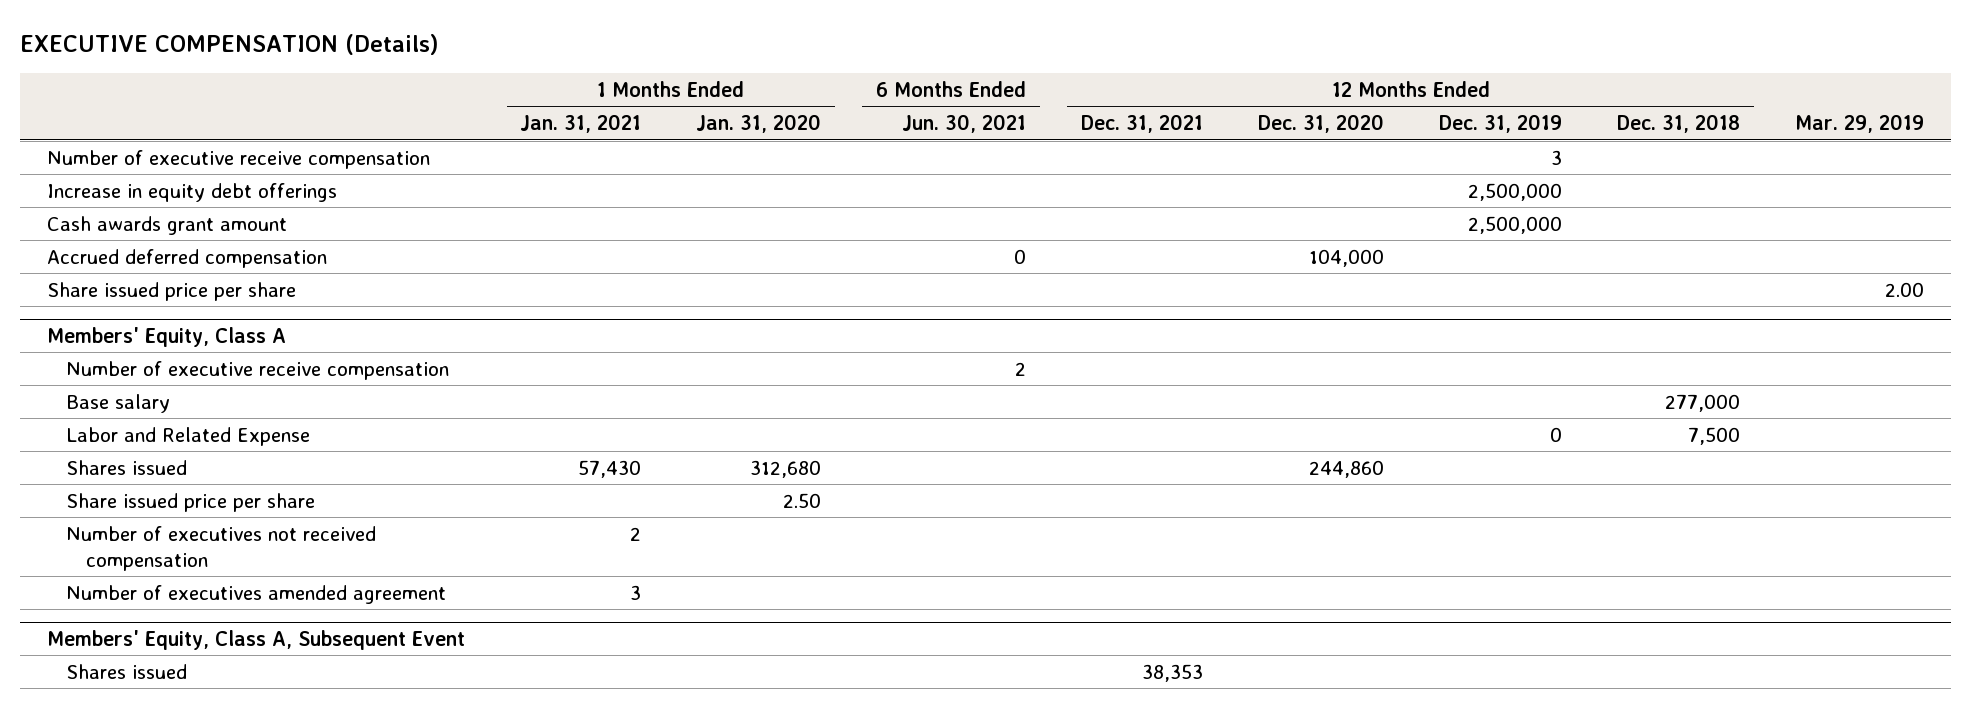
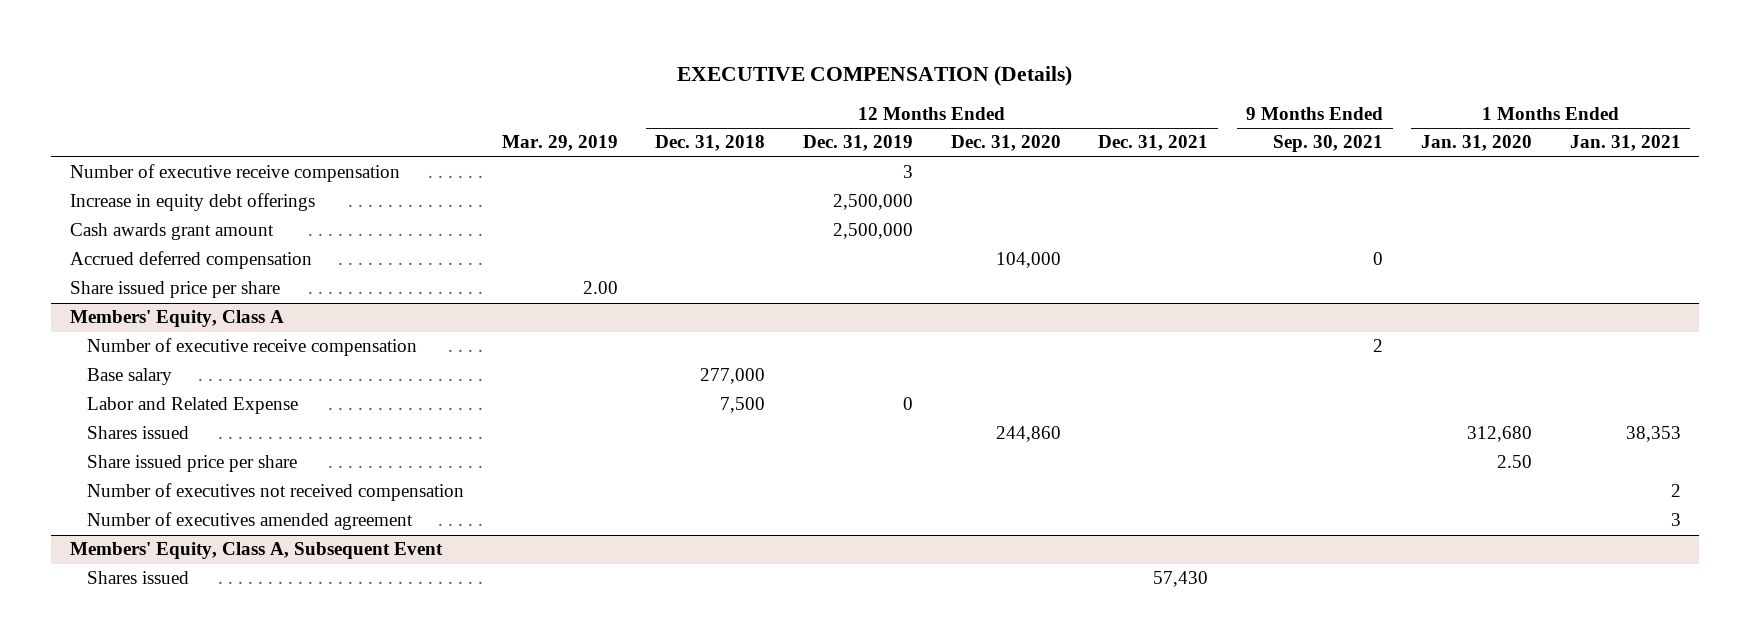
- | 1 Months Ended Jan. 31, 2021 | 1 Months Ended Jan. 31, 2020 | 6 Months Ended Jun. 30, 2021 | 12 Months Ended Dec. 31, 2021 | 12 Months Ended Dec. 31, 2020 | 12 Months Ended Dec. 31, 2019 | 12 Months Ended Dec. 31, 2018 | Mar. 29, 2019
+ | Mar. 29, 2019 | 12 Months Ended Dec. 31, 2018 | 12 Months Ended Dec. 31, 2019 | 12 Months Ended Dec. 31, 2020 | 12 Months Ended Dec. 31, 2021 | 9 Months Ended Sep. 30, 2021 | 1 Months Ended Jan. 31, 2020 | 1 Months Ended Jan. 31, 2021
@ Members' Equity, Class A
- Shares issued | 57,430 | 312,680 | | | 244,860 | | |
+ Shares issued | | | | 244,860 | | | 312,680 | 38,353
@ Members' Equity, Class A, Subsequent Event
- Shares issued | | | | 38,353 | | | |
+ Shares issued | | | | | 57,430 | | |

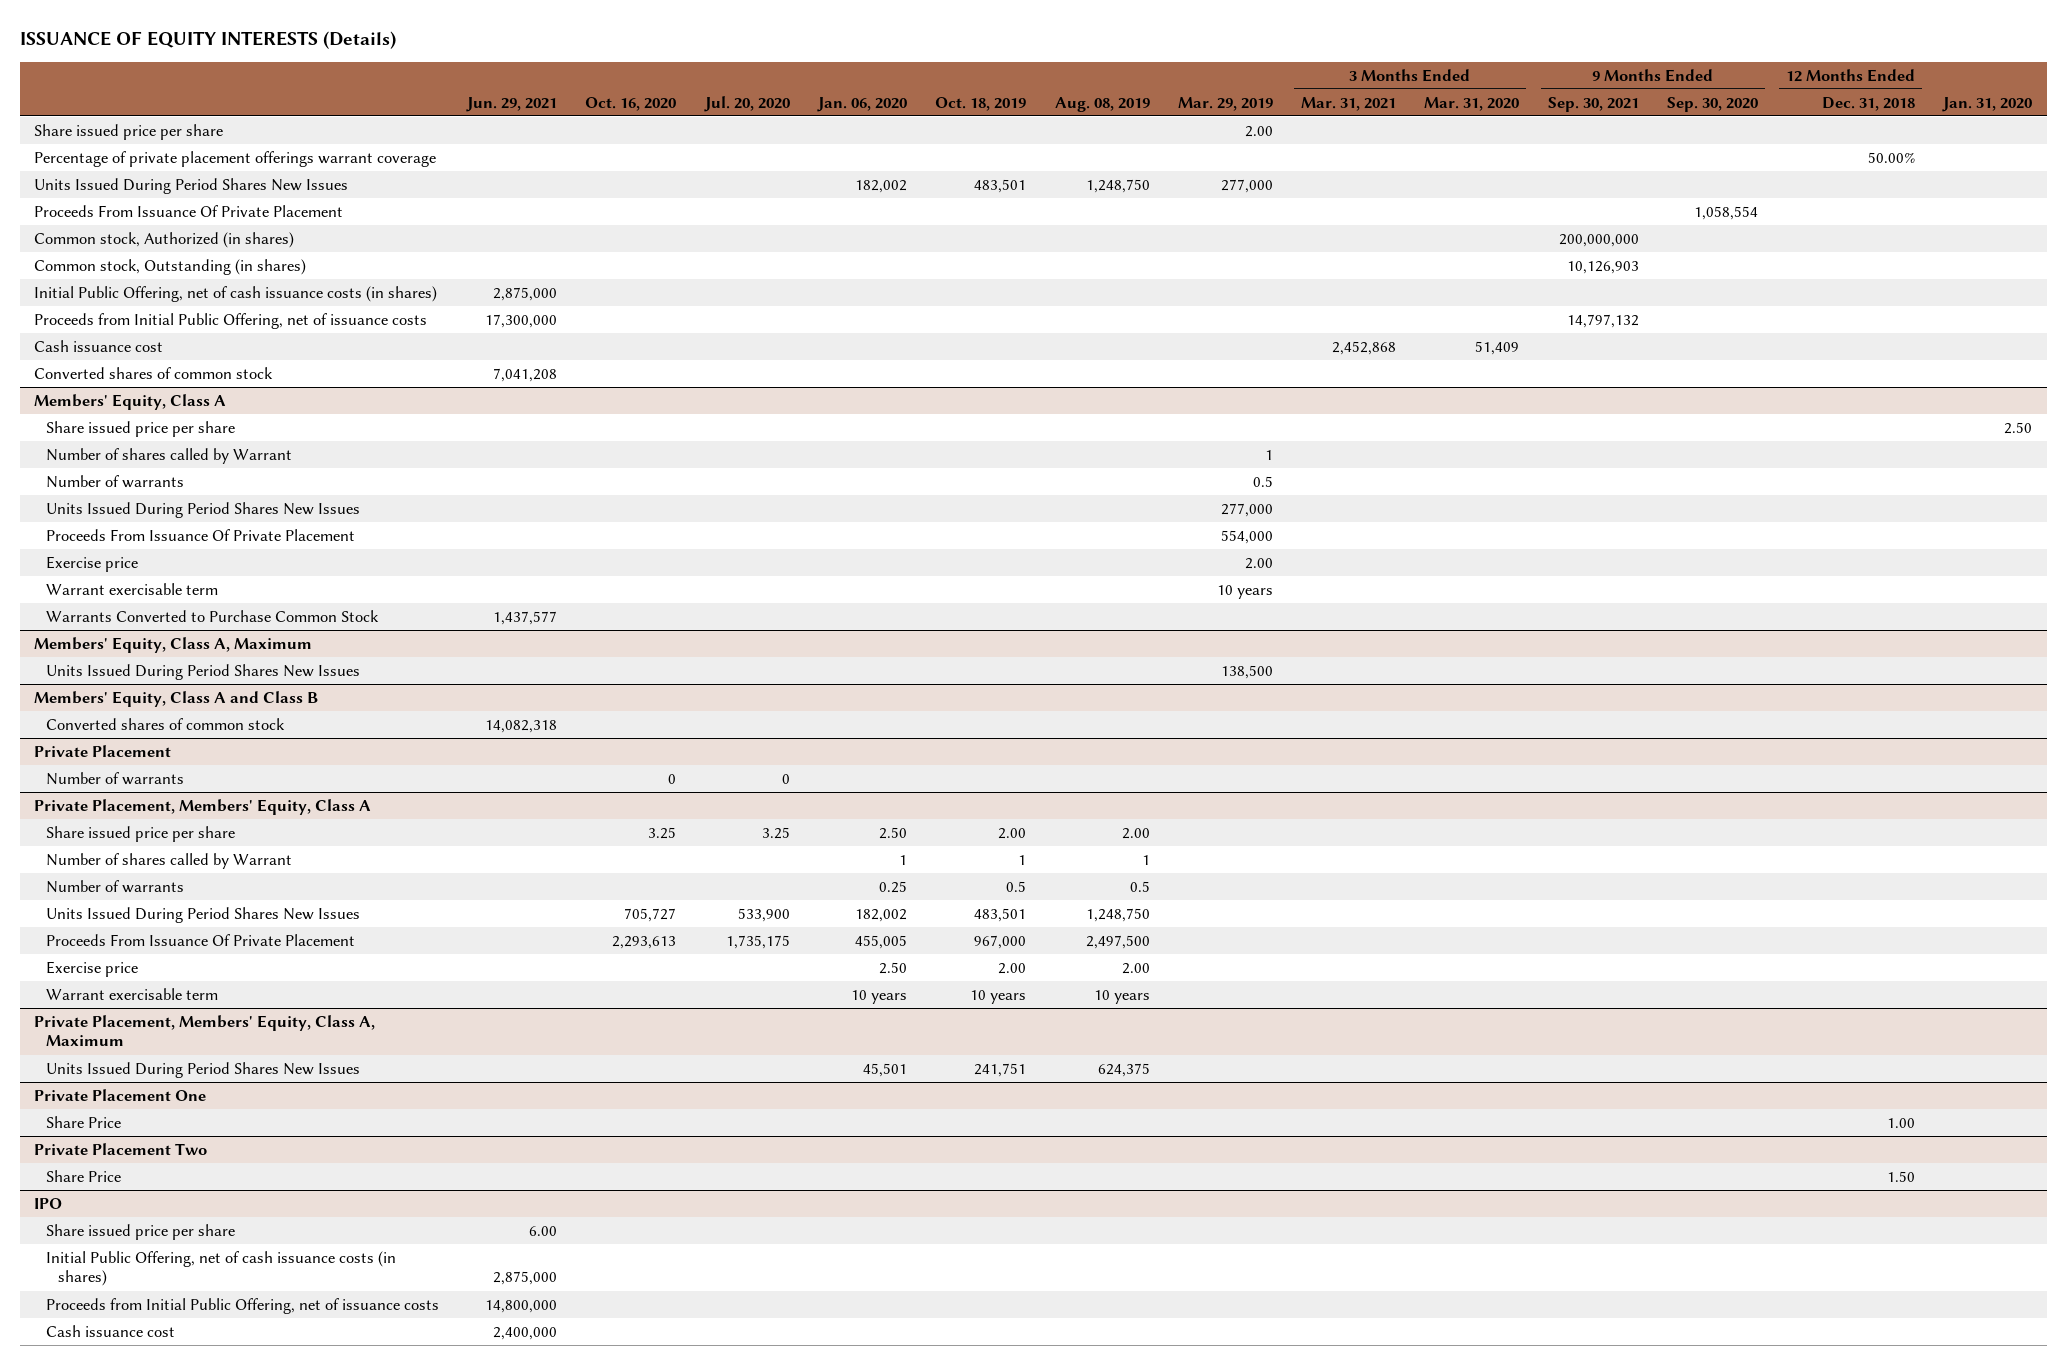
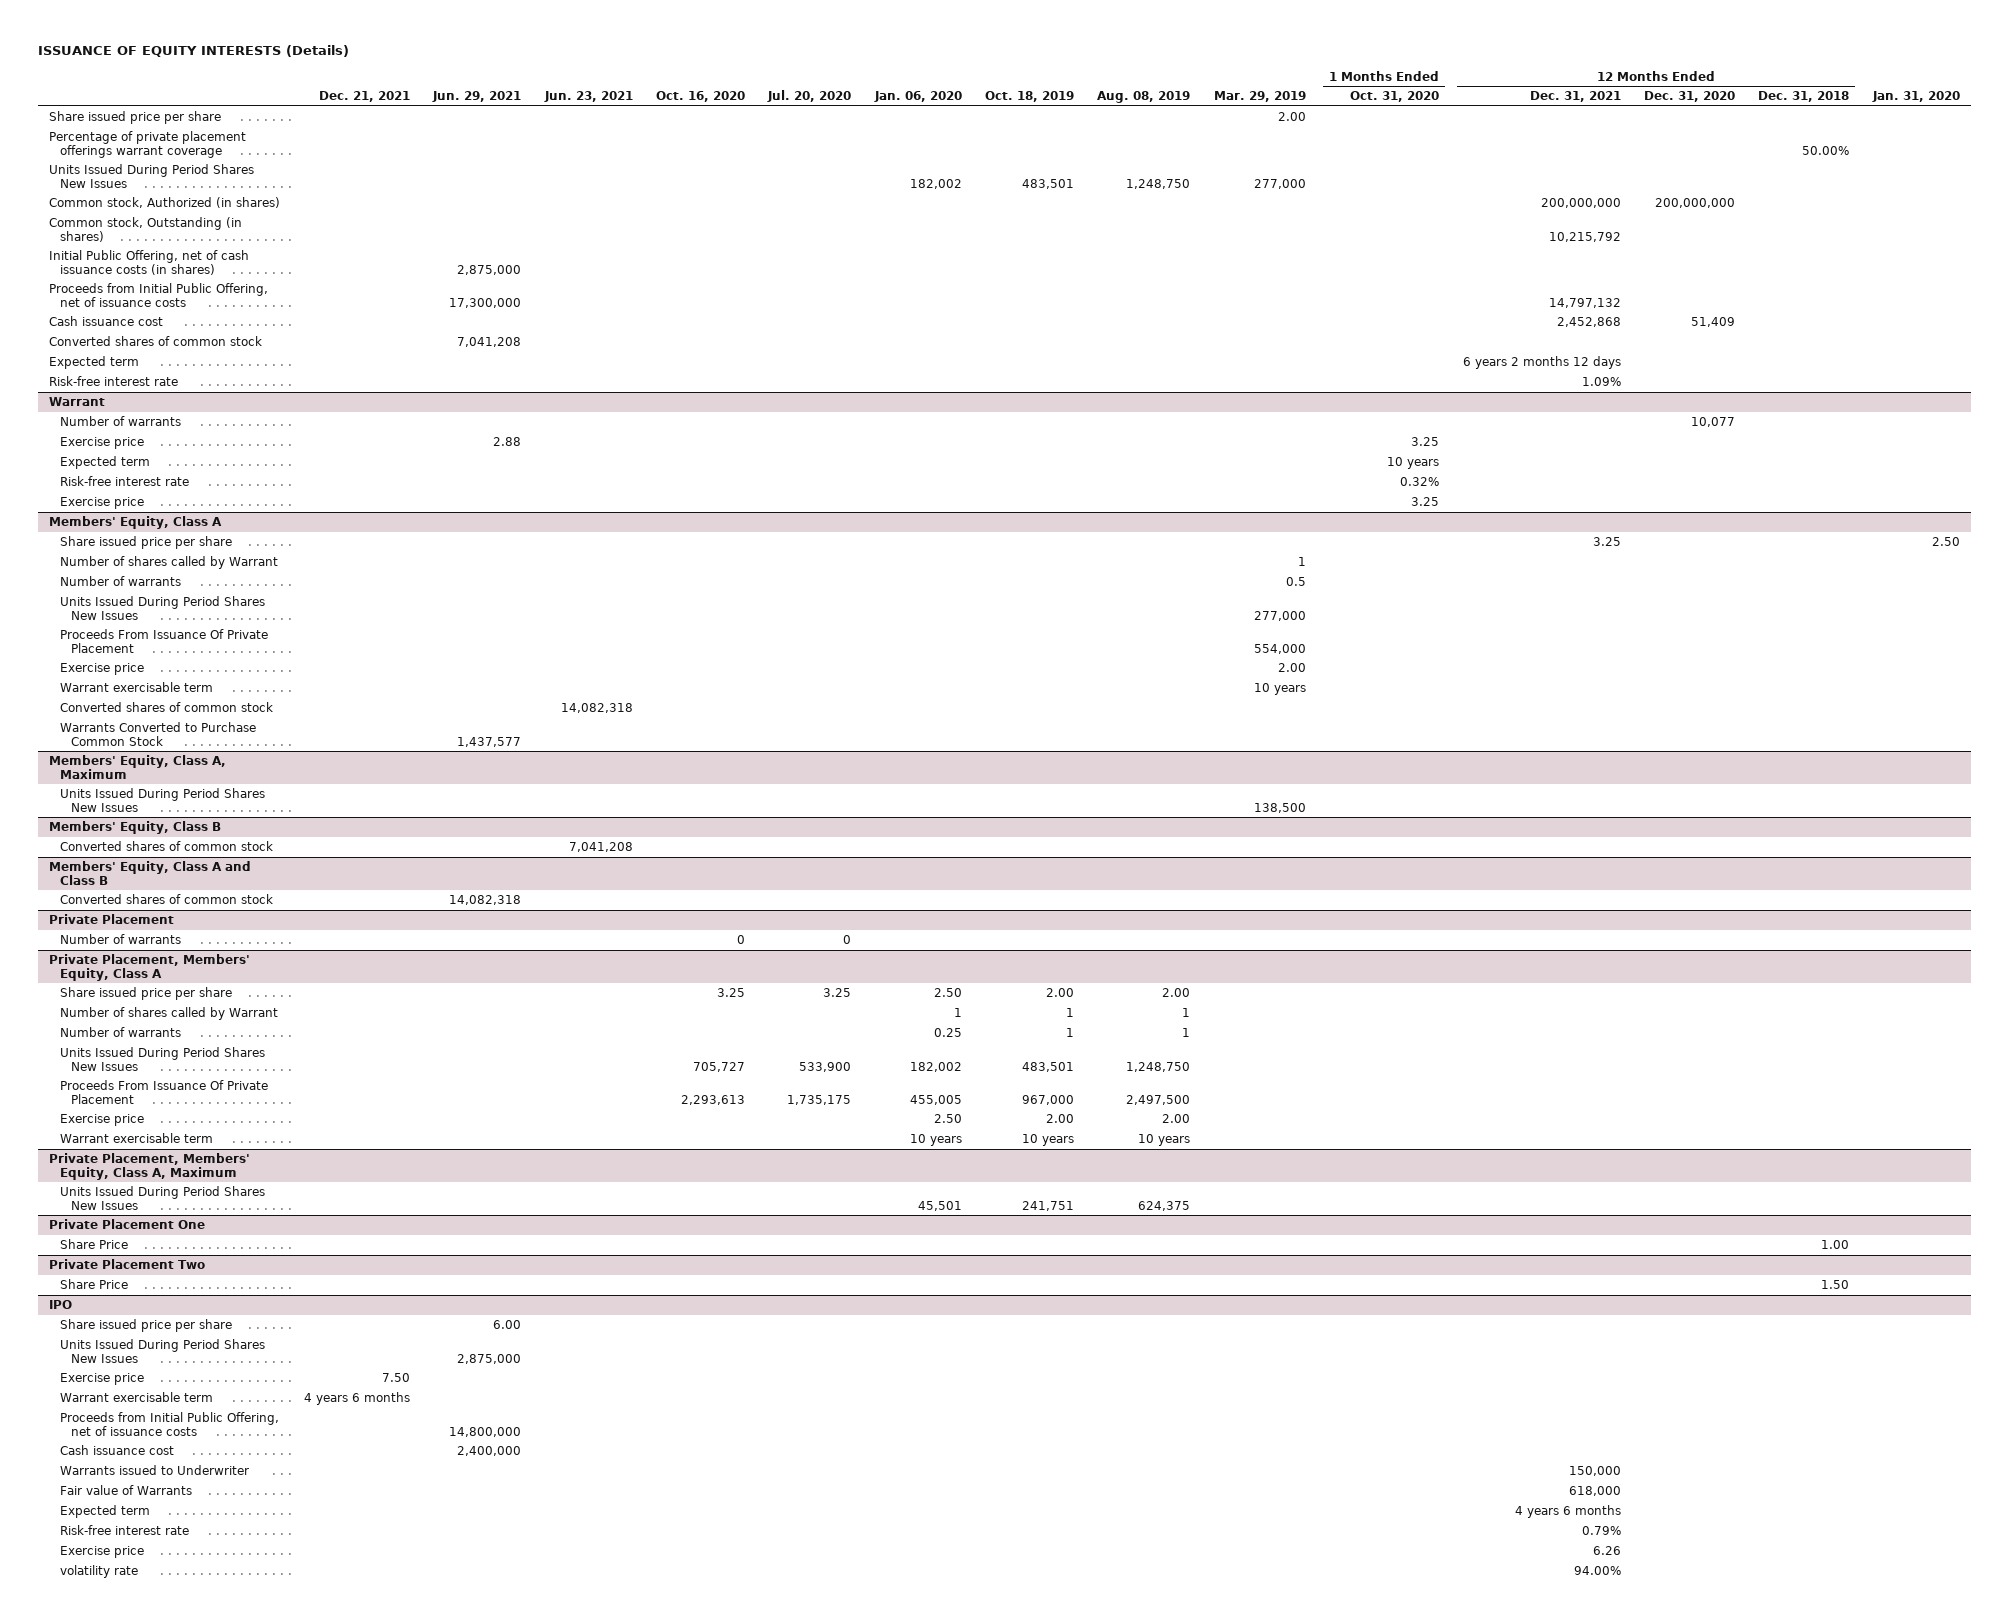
- | Jun. 29, 2021 | Oct. 16, 2020 | Jul. 20, 2020 | Jan. 06, 2020 | Oct. 18, 2019 | Aug. 08, 2019 | Mar. 29, 2019 | 3 Months Ended Mar. 31, 2021 | 3 Months Ended Mar. 31, 2020 | 9 Months Ended Sep. 30, 2021 | 9 Months Ended Sep. 30, 2020 | 12 Months Ended Dec. 31, 2018 | Jan. 31, 2020
+ | Dec. 21, 2021 | Jun. 29, 2021 | Jun. 23, 2021 | Oct. 16, 2020 | Jul. 20, 2020 | Jan. 06, 2020 | Oct. 18, 2019 | Aug. 08, 2019 | Mar. 29, 2019 | 1 Months Ended Oct. 31, 2020 | 12 Months Ended Dec. 31, 2021 | 12 Months Ended Dec. 31, 2020 | 12 Months Ended Dec. 31, 2018 | Jan. 31, 2020
- Proceeds From Issuance Of Private Placement | | | | | | | | | | | 1,058,554 | |
+ Expected term | | | | | | | | | | | 6 years 2 months 12 days | | |
+ Risk-free interest rate | | | | | | | | | | | 1.09% | | |
+ Warrant
+ Number of warrants | | | | | | | | | | | | 10,077 | |
+ Exercise price | | 2.88 | | | | | | | | 3.25 | | | |
+ Expected term | | | | | | | | | | 10 years | | | |
+ Risk-free interest rate | | | | | | | | | | 0.32% | | | |
+ Exercise price | | | | | | | | | | 3.25 | | | |
@ Members' Equity, Class A
+ Converted shares of common stock | | | 14,082,318 | | | | | | | | | | |
+ Members' Equity, Class B
+ Converted shares of common stock | | | 7,041,208 | | | | | | | | | | |
@ Private Placement, Members' Equity, Class A
- Number of warrants | | | | 0.25 | 0.5 | 0.5 | | | | | | |
+ Number of warrants | | | | | | 0.25 | 1 | 1 | | | | | |
@ IPO
- Initial Public Offering, net of cash issuance costs (in shares) | 2,875,000 | | | | | | | | | | | |
+ Units Issued During Period Shares New Issues | | 2,875,000 | | | | | | | | | | | |
+ Exercise price | 7.50 | | | | | | | | | | | | |
+ Warrant exercisable term | 4 years 6 months | | | | | | | | | | | | |
+ Warrants issued to Underwriter | | | | | | | | | | | 150,000 | | |
+ Fair value of Warrants | | | | | | | | | | | 618,000 | | |
+ Expected term | | | | | | | | | | | 4 years 6 months | | |
+ Risk-free interest rate | | | | | | | | | | | 0.79% | | |
+ Exercise price | | | | | | | | | | | 6.26 | | |
+ volatility rate | | | | | | | | | | | 94.00% | | |

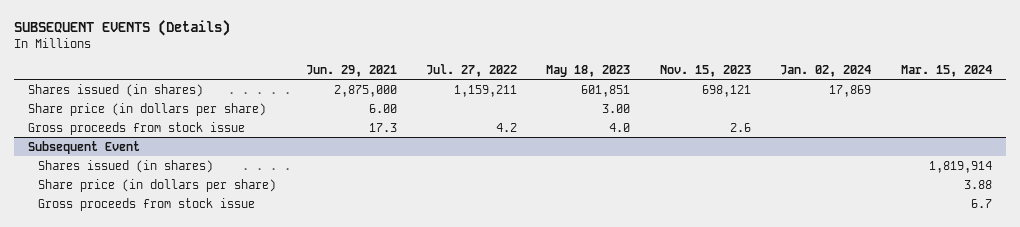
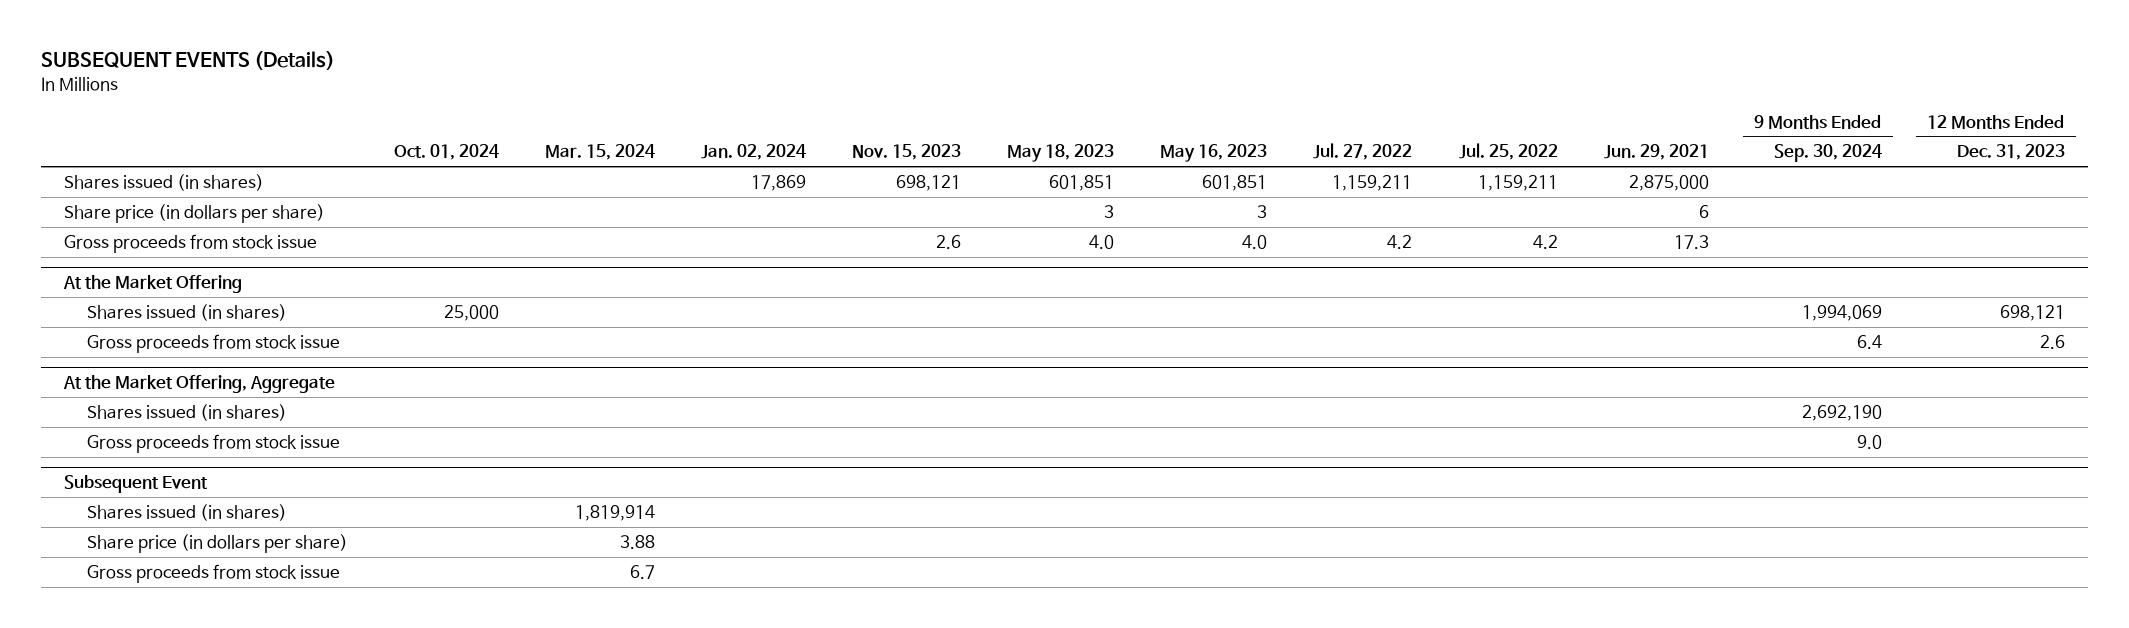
- | Jun. 29, 2021 | Jul. 27, 2022 | May 18, 2023 | Nov. 15, 2023 | Jan. 02, 2024 | Mar. 15, 2024
+ | Oct. 01, 2024 | Mar. 15, 2024 | Jan. 02, 2024 | Nov. 15, 2023 | May 18, 2023 | May 16, 2023 | Jul. 27, 2022 | Jul. 25, 2022 | Jun. 29, 2021 | 9 Months Ended Sep. 30, 2024 | 12 Months Ended Dec. 31, 2023
- Share price (in dollars per share) | 6.00 | | 3.00 | | |
+ Share price (in dollars per share) | | | | | 3 | 3 | | | 6 | |
+ At the Market Offering
+ Shares issued (in shares) | 25,000 | | | | | | | | | 1,994,069 | 698,121
+ Gross proceeds from stock issue | | | | | | | | | | 6.4 | 2.6
+ At the Market Offering, Aggregate
+ Shares issued (in shares) | | | | | | | | | | 2,692,190 |
+ Gross proceeds from stock issue | | | | | | | | | | 9.0 |

